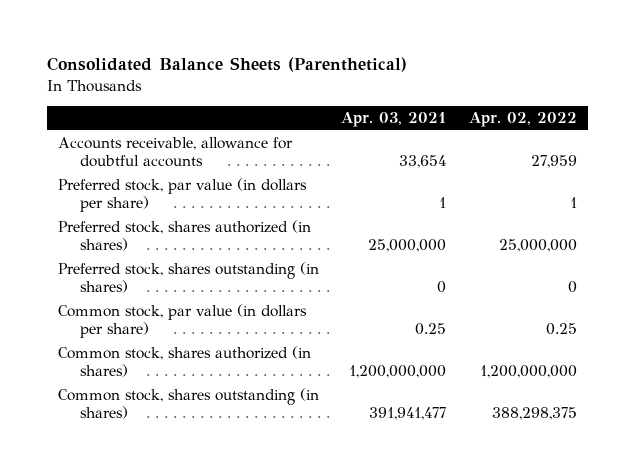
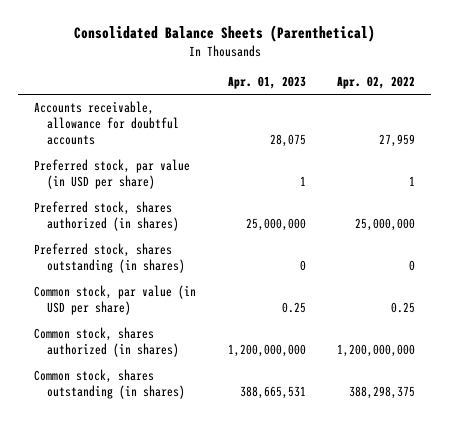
- | Apr. 03, 2021 | Apr. 02, 2022
+ | Apr. 01, 2023 | Apr. 02, 2022
- Preferred stock, par value (in dollars per share) | 1 | 1
+ Preferred stock, par value (in USD per share) | 1 | 1
- Common stock, par value (in dollars per share) | 0.25 | 0.25
+ Common stock, par value (in USD per share) | 0.25 | 0.25

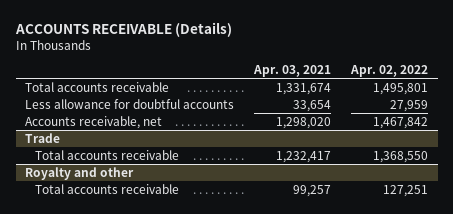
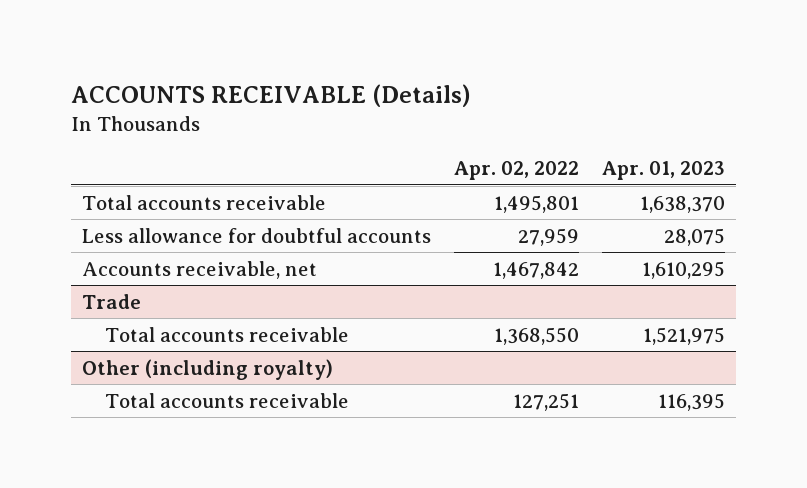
- | Apr. 03, 2021 | Apr. 02, 2022
+ | Apr. 02, 2022 | Apr. 01, 2023
- Royalty and other
+ Other (including royalty)

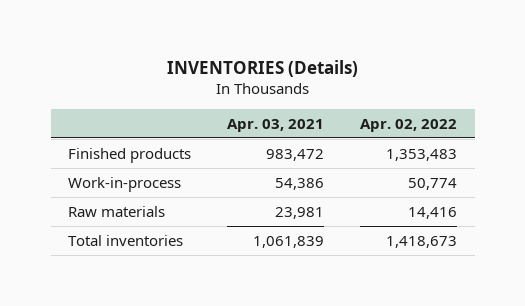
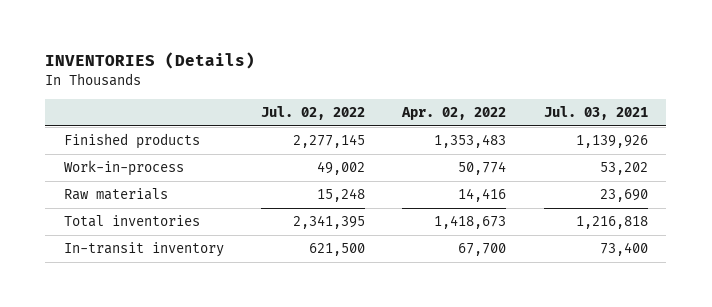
- | Apr. 03, 2021 | Apr. 02, 2022
+ | Jul. 02, 2022 | Apr. 02, 2022 | Jul. 03, 2021
+ In-transit inventory | 621,500 | 67,700 | 73,400

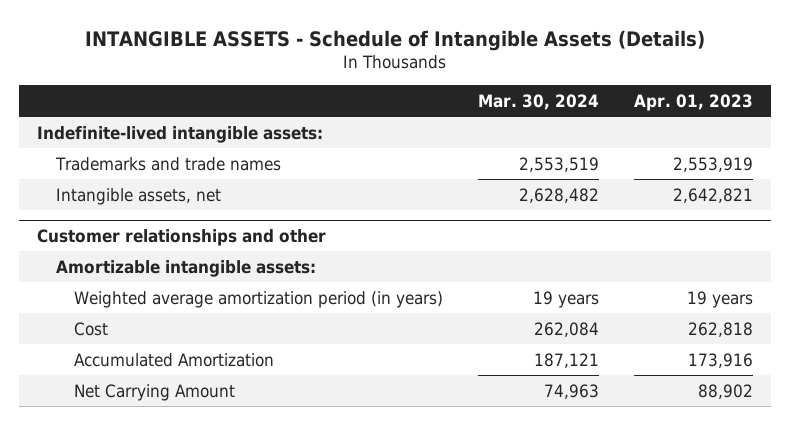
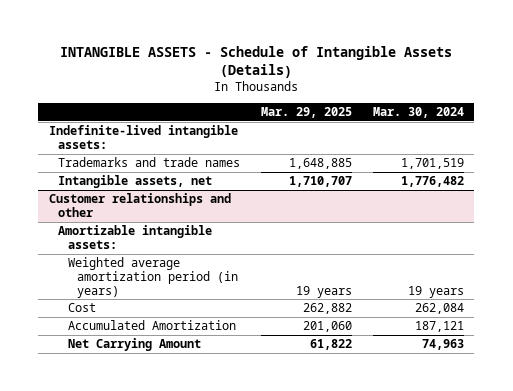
- | Mar. 30, 2024 | Apr. 01, 2023
+ | Mar. 29, 2025 | Mar. 30, 2024
- Trademarks and trade names | 2,553,519 | 2,553,919
- Intangible assets, net | 2,628,482 | 2,642,821
+ Trademarks and trade names | 1,648,885 | 1,701,519
+ Intangible assets, net | 1,710,707 | 1,776,482

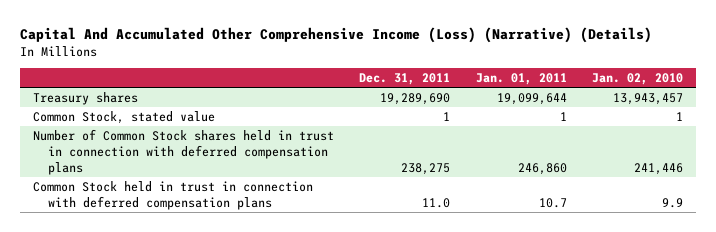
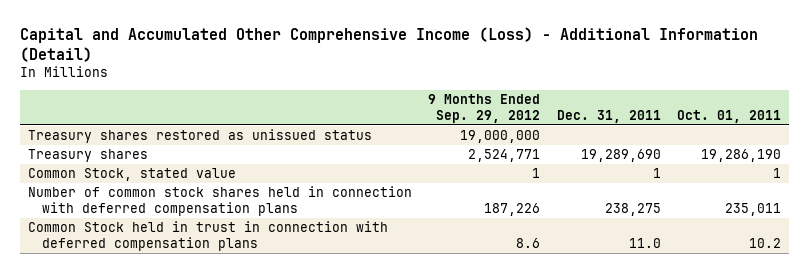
- Capital And Accumulated Other Comprehensive Income (Loss) (Narrative) (Details)
+ Capital and Accumulated Other Comprehensive Income (Loss) - Additional Information (Detail)
- | Dec. 31, 2011 | Jan. 01, 2011 | Jan. 02, 2010
+ | 9 Months Ended Sep. 29, 2012 | Dec. 31, 2011 | Oct. 01, 2011
+ Treasury shares restored as unissued status | 19,000,000 | |
- Number of Common Stock shares held in trust in connection with deferred compensation plans | 238,275 | 246,860 | 241,446
+ Number of common stock shares held in connection with deferred compensation plans | 187,226 | 238,275 | 235,011

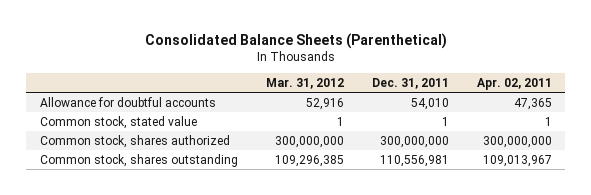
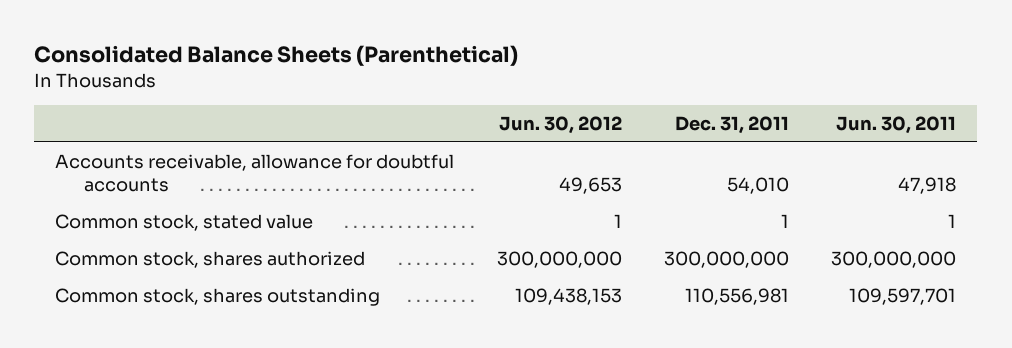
- | Mar. 31, 2012 | Dec. 31, 2011 | Apr. 02, 2011
+ | Jun. 30, 2012 | Dec. 31, 2011 | Jun. 30, 2011
- Allowance for doubtful accounts | 52,916 | 54,010 | 47,365
+ Accounts receivable, allowance for doubtful accounts | 49,653 | 54,010 | 47,918

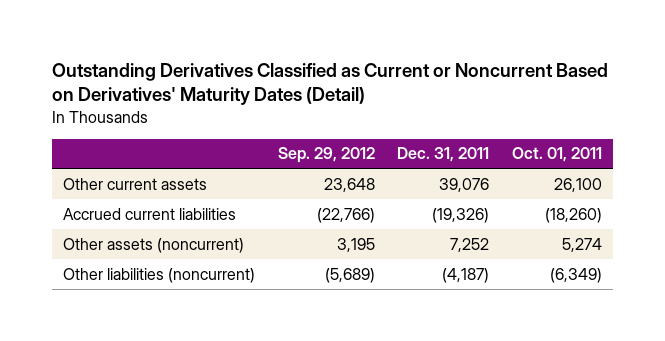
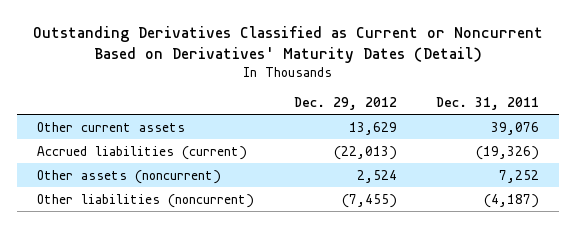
- | Sep. 29, 2012 | Dec. 31, 2011 | Oct. 01, 2011
+ | Dec. 29, 2012 | Dec. 31, 2011
- Accrued current liabilities | (22,766) | (19,326) | (18,260)
+ Accrued liabilities (current) | (22,013) | (19,326)

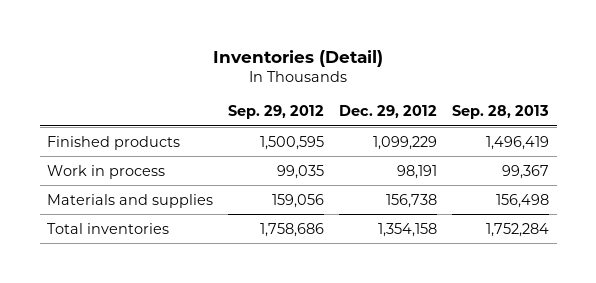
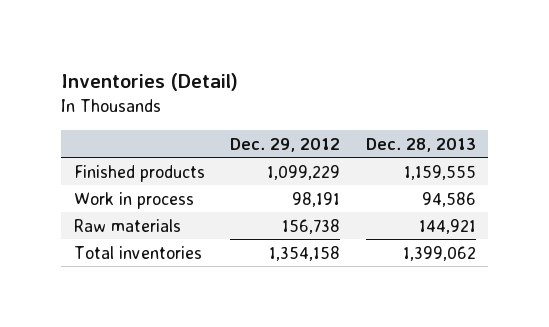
- | Sep. 29, 2012 | Dec. 29, 2012 | Sep. 28, 2013
+ | Dec. 29, 2012 | Dec. 28, 2013
- Materials and supplies | 159,056 | 156,738 | 156,498
+ Raw materials | 156,738 | 144,921

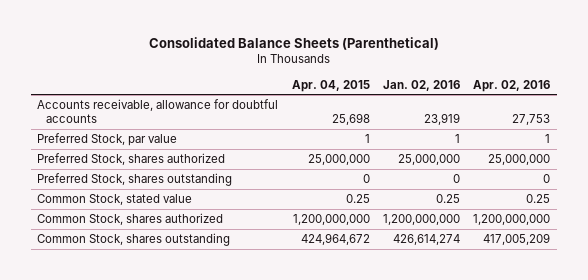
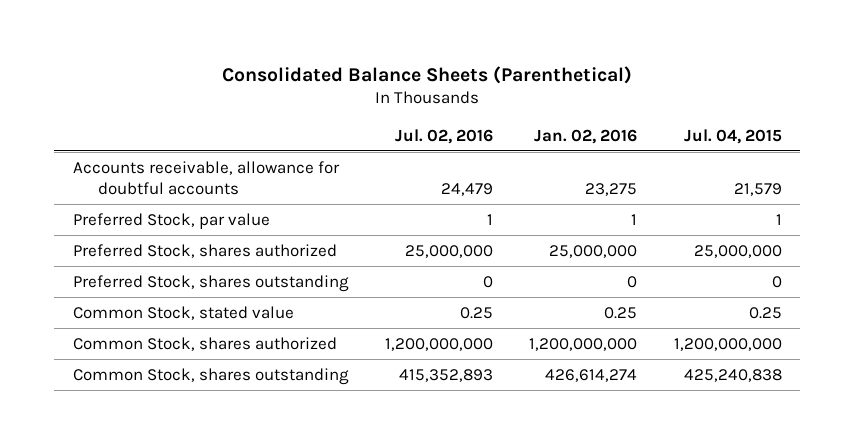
- | Apr. 04, 2015 | Jan. 02, 2016 | Apr. 02, 2016
+ | Jul. 02, 2016 | Jan. 02, 2016 | Jul. 04, 2015
- Accounts receivable, allowance for doubtful accounts | 25,698 | 23,919 | 27,753
+ Accounts receivable, allowance for doubtful accounts | 24,479 | 23,275 | 21,579

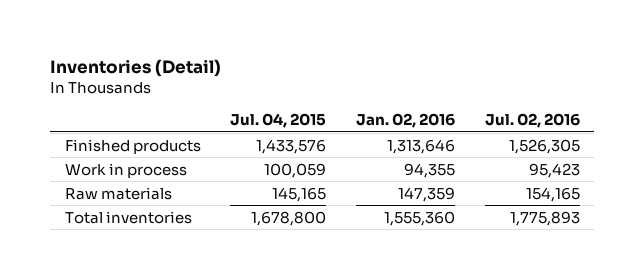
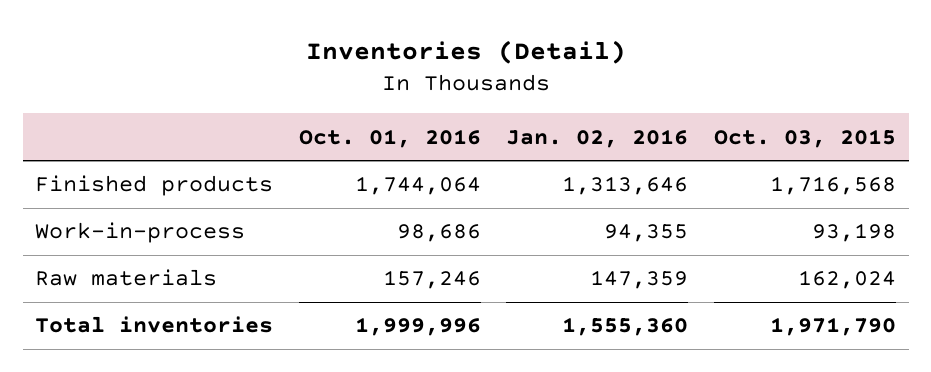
- | Jul. 04, 2015 | Jan. 02, 2016 | Jul. 02, 2016
+ | Oct. 01, 2016 | Jan. 02, 2016 | Oct. 03, 2015
- Work in process | 100,059 | 94,355 | 95,423
+ Work-in-process | 98,686 | 94,355 | 93,198

